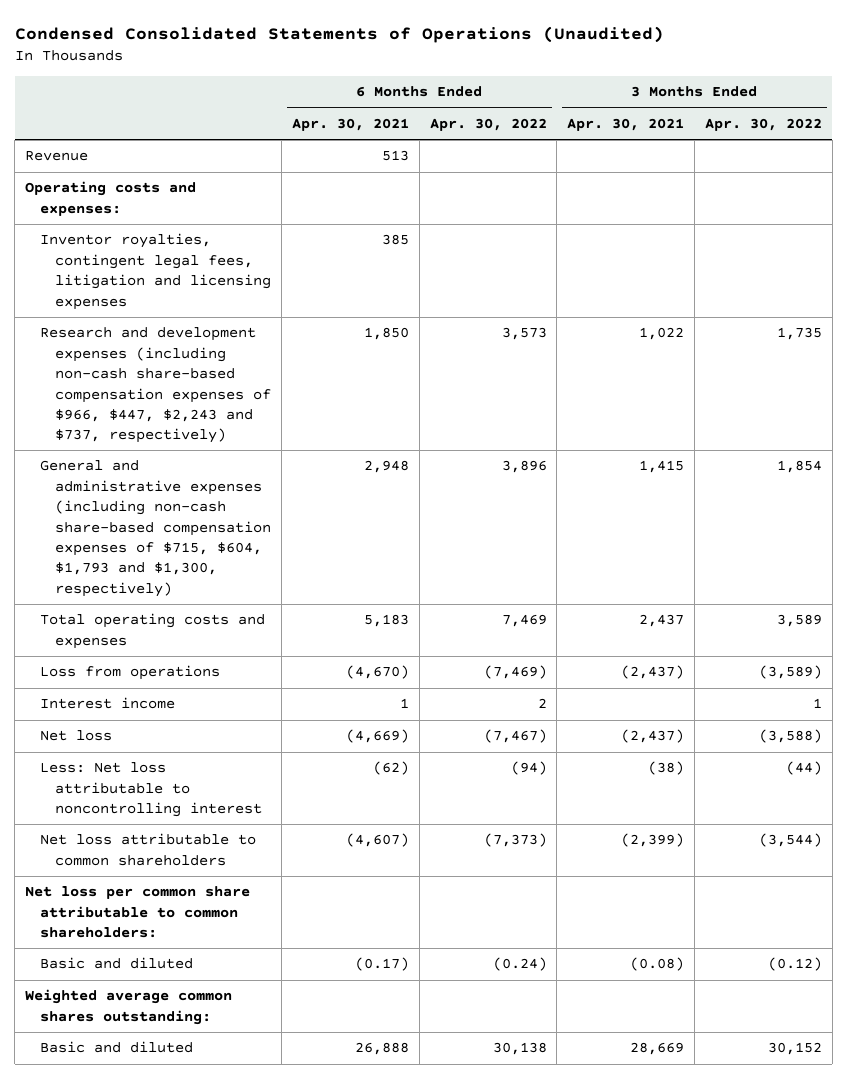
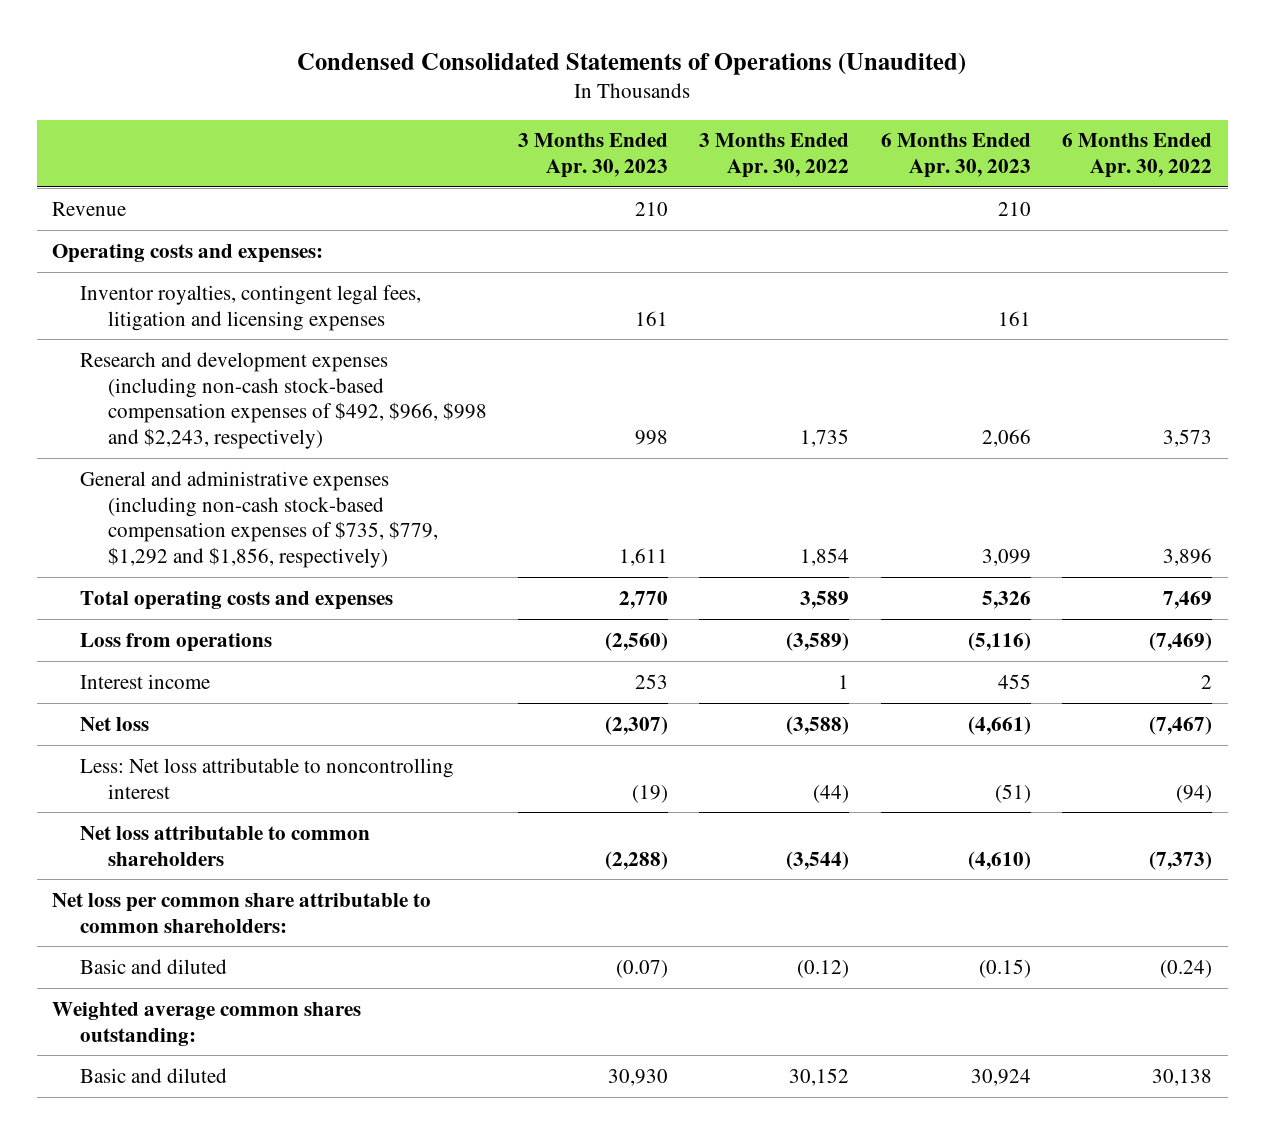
- | 6 Months Ended Apr. 30, 2021 | 6 Months Ended Apr. 30, 2022 | 3 Months Ended Apr. 30, 2021 | 3 Months Ended Apr. 30, 2022
+ | 3 Months Ended Apr. 30, 2023 | 3 Months Ended Apr. 30, 2022 | 6 Months Ended Apr. 30, 2023 | 6 Months Ended Apr. 30, 2022
- Research and development expenses (including non-cash share-based compensation expenses of $966, $447, $2,243 and $737, respectively) | 1,850 | 3,573 | 1,022 | 1,735
- General and administrative expenses (including non-cash share-based compensation expenses of $715, $604, $1,793 and $1,300, respectively) | 2,948 | 3,896 | 1,415 | 1,854
+ Research and development expenses (including non-cash stock-based compensation expenses of $492, $966, $998 and $2,243, respectively) | 998 | 1,735 | 2,066 | 3,573
+ General and administrative expenses (including non-cash stock-based compensation expenses of $735, $779, $1,292 and $1,856, respectively) | 1,611 | 1,854 | 3,099 | 3,896

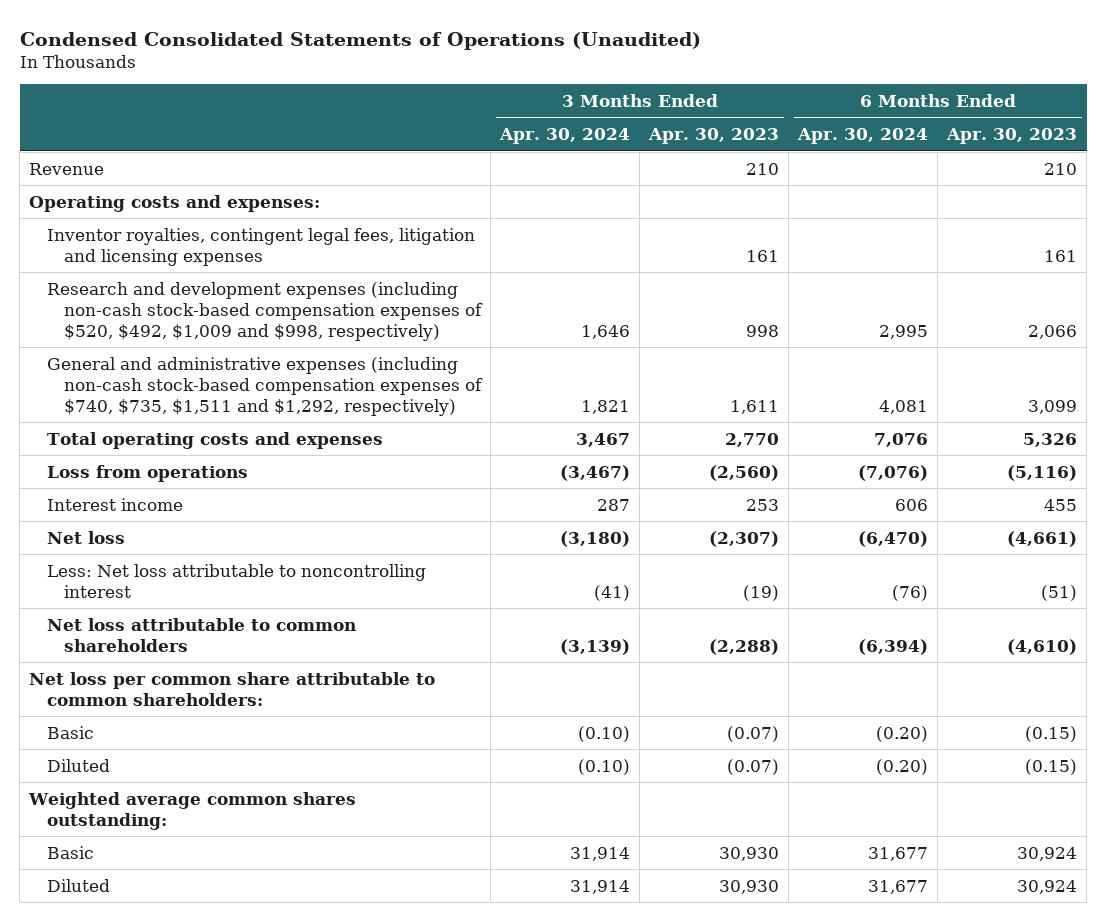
- | 3 Months Ended Apr. 30, 2023 | 3 Months Ended Apr. 30, 2022 | 6 Months Ended Apr. 30, 2023 | 6 Months Ended Apr. 30, 2022
+ | 3 Months Ended Apr. 30, 2024 | 3 Months Ended Apr. 30, 2023 | 6 Months Ended Apr. 30, 2024 | 6 Months Ended Apr. 30, 2023
- Research and development expenses (including non-cash stock-based compensation expenses of $492, $966, $998 and $2,243, respectively) | 998 | 1,735 | 2,066 | 3,573
- General and administrative expenses (including non-cash stock-based compensation expenses of $735, $779, $1,292 and $1,856, respectively) | 1,611 | 1,854 | 3,099 | 3,896
+ Research and development expenses (including non-cash stock-based compensation expenses of $520, $492, $1,009 and $998, respectively) | 1,646 | 998 | 2,995 | 2,066
+ General and administrative expenses (including non-cash stock-based compensation expenses of $740, $735, $1,511 and $1,292, respectively) | 1,821 | 1,611 | 4,081 | 3,099
- Basic and diluted | (0.07) | (0.12) | (0.15) | (0.24)
+ Basic | (0.10) | (0.07) | (0.20) | (0.15)
+ Diluted | (0.10) | (0.07) | (0.20) | (0.15)
- Basic and diluted | 30,930 | 30,152 | 30,924 | 30,138
+ Basic | 31,914 | 30,930 | 31,677 | 30,924
+ Diluted | 31,914 | 30,930 | 31,677 | 30,924

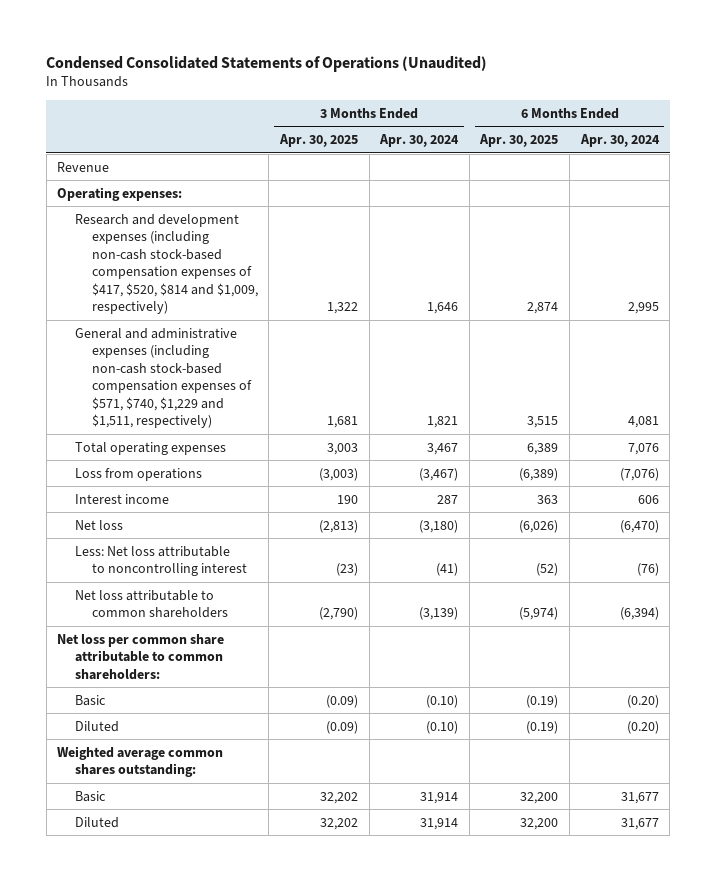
- | 3 Months Ended Apr. 30, 2024 | 3 Months Ended Apr. 30, 2023 | 6 Months Ended Apr. 30, 2024 | 6 Months Ended Apr. 30, 2023
+ | 3 Months Ended Apr. 30, 2025 | 3 Months Ended Apr. 30, 2024 | 6 Months Ended Apr. 30, 2025 | 6 Months Ended Apr. 30, 2024
- Operating costs and expenses:
- Inventor royalties, contingent legal fees, litigation and licensing expenses | | 161 | | 161
- Research and development expenses (including non-cash stock-based compensation expenses of $520, $492, $1,009 and $998, respectively) | 1,646 | 998 | 2,995 | 2,066
- General and administrative expenses (including non-cash stock-based compensation expenses of $740, $735, $1,511 and $1,292, respectively) | 1,821 | 1,611 | 4,081 | 3,099
- Total operating costs and expenses | 3,467 | 2,770 | 7,076 | 5,326
+ Operating expenses:
+ Research and development expenses (including non-cash stock-based compensation expenses of $417, $520, $814 and $1,009, respectively) | 1,322 | 1,646 | 2,874 | 2,995
+ General and administrative expenses (including non-cash stock-based compensation expenses of $571, $740, $1,229 and $1,511, respectively) | 1,681 | 1,821 | 3,515 | 4,081
+ Total operating expenses | 3,003 | 3,467 | 6,389 | 7,076

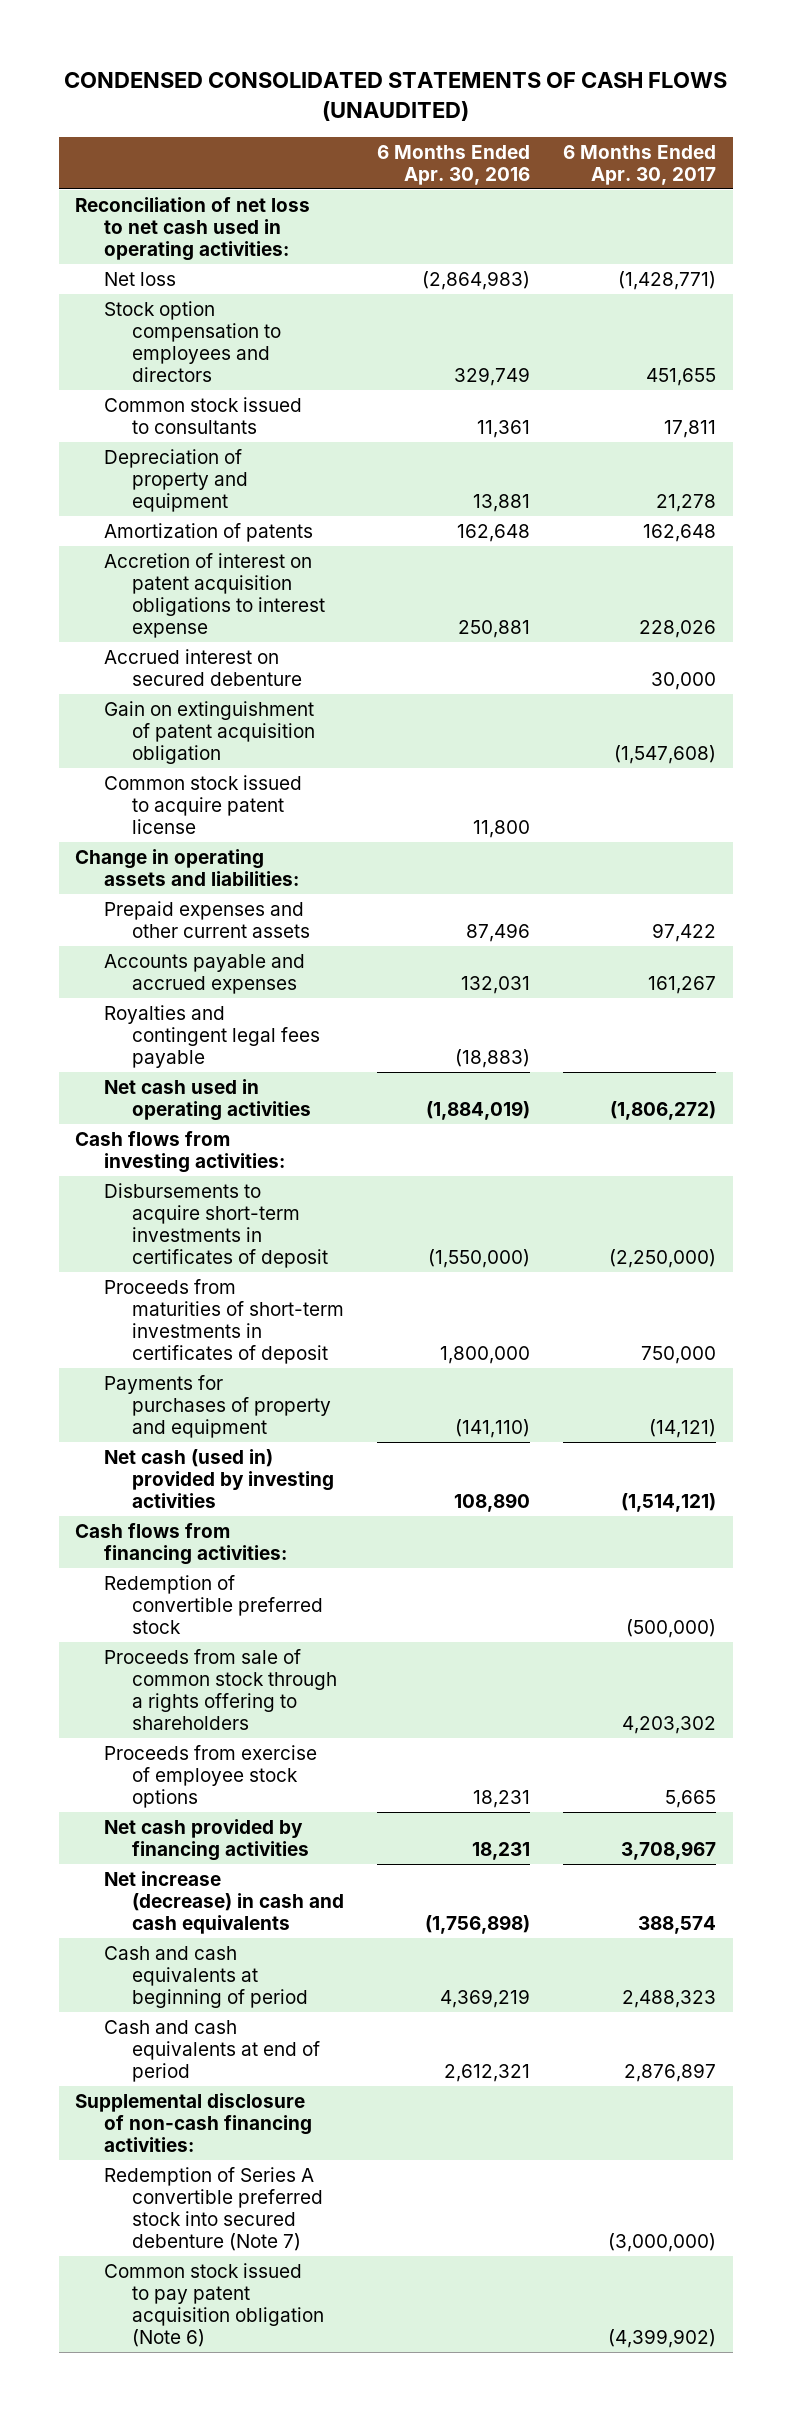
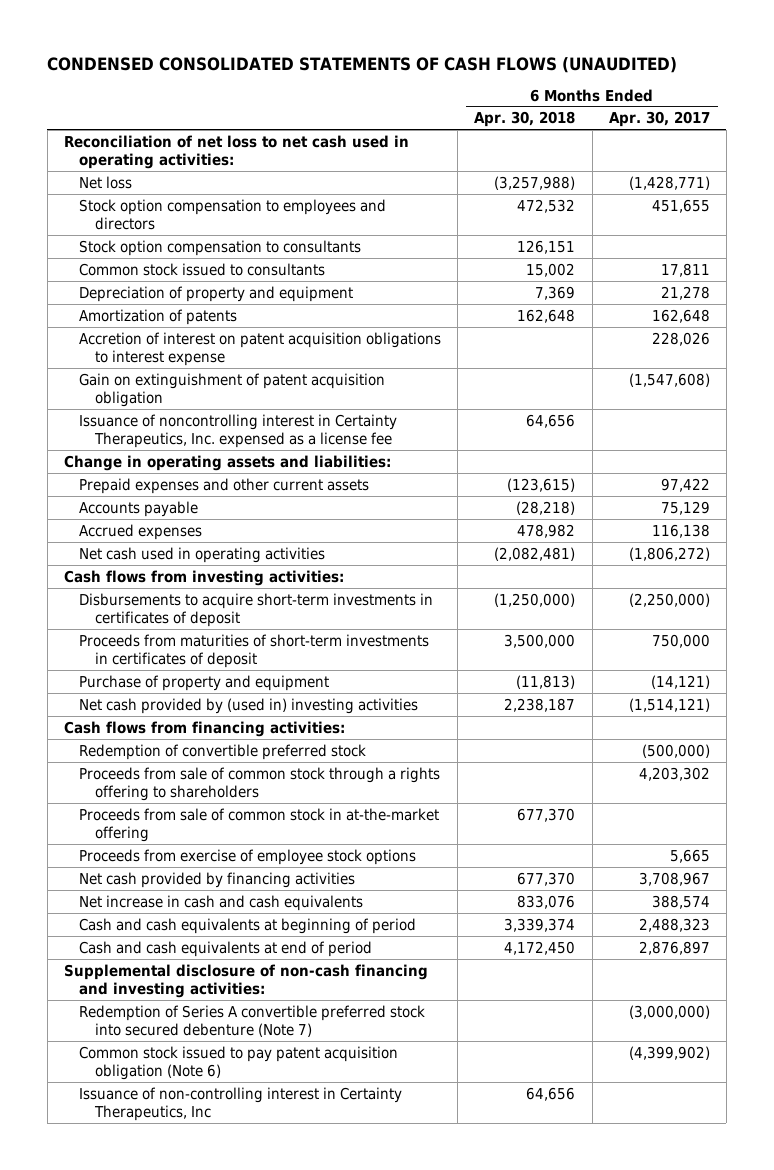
- | 6 Months Ended Apr. 30, 2016 | 6 Months Ended Apr. 30, 2017
+ | 6 Months Ended Apr. 30, 2018 | 6 Months Ended Apr. 30, 2017
+ Stock option compensation to consultants | 126,151 |
- Accrued interest on secured debenture | | 30,000
- Common stock issued to acquire patent license | 11,800 |
+ Issuance of noncontrolling interest in Certainty Therapeutics, Inc. expensed as a license fee | 64,656 |
- Accounts payable and accrued expenses | 132,031 | 161,267
- Royalties and contingent legal fees payable | (18,883) |
+ Accounts payable | (28,218) | 75,129
+ Accrued expenses | 478,982 | 116,138
- Payments for purchases of property and equipment | (141,110) | (14,121)
- Net cash (used in) provided by investing activities | 108,890 | (1,514,121)
+ Purchase of property and equipment | (11,813) | (14,121)
+ Net cash provided by (used in) investing activities | 2,238,187 | (1,514,121)
+ Proceeds from sale of common stock in at-the-market offering | 677,370 |
- Net increase (decrease) in cash and cash equivalents | (1,756,898) | 388,574
+ Net increase in cash and cash equivalents | 833,076 | 388,574
- Supplemental disclosure of non-cash financing activities:
+ Supplemental disclosure of non-cash financing and investing activities:
+ Issuance of non-controlling interest in Certainty Therapeutics, Inc | 64,656 |

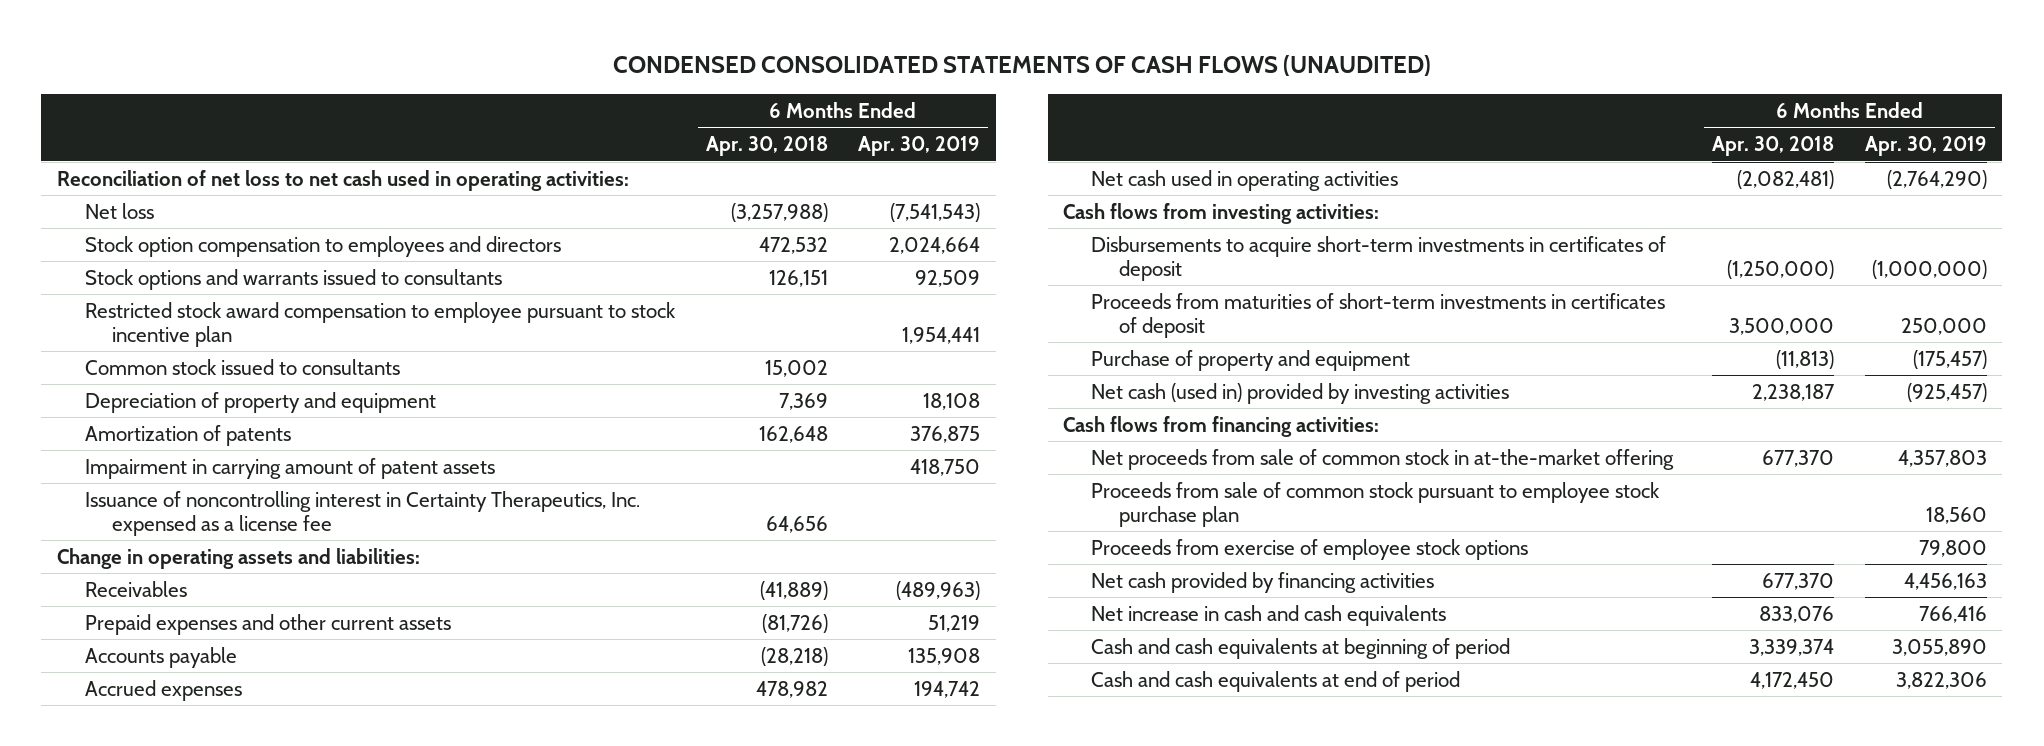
- | 6 Months Ended Apr. 30, 2018 | 6 Months Ended Apr. 30, 2017
+ | 6 Months Ended Apr. 30, 2018 | 6 Months Ended Apr. 30, 2019
- Stock option compensation to consultants | 126,151 |
+ Stock options and warrants issued to consultants | 126,151 | 92,509
+ Restricted stock award compensation to employee pursuant to stock incentive plan | | 1,954,441
- Accretion of interest on patent acquisition obligations to interest expense | | 228,026
- Gain on extinguishment of patent acquisition obligation | | (1,547,608)
+ Impairment in carrying amount of patent assets | | 418,750
- Prepaid expenses and other current assets | (123,615) | 97,422
+ Receivables | (41,889) | (489,963)
+ Prepaid expenses and other current assets | (81,726) | 51,219
- Net cash provided by (used in) investing activities | 2,238,187 | (1,514,121)
+ Net cash (used in) provided by investing activities | 2,238,187 | (925,457)
- Redemption of convertible preferred stock | | (500,000)
- Proceeds from sale of common stock through a rights offering to shareholders | | 4,203,302
- Proceeds from sale of common stock in at-the-market offering | 677,370 |
+ Net proceeds from sale of common stock in at-the-market offering | 677,370 | 4,357,803
+ Proceeds from sale of common stock pursuant to employee stock purchase plan | | 18,560
- Supplemental disclosure of non-cash financing and investing activities:
- Redemption of Series A convertible preferred stock into secured debenture (Note 7) | | (3,000,000)
- Common stock issued to pay patent acquisition obligation (Note 6) | | (4,399,902)
- Issuance of non-controlling interest in Certainty Therapeutics, Inc | 64,656 |

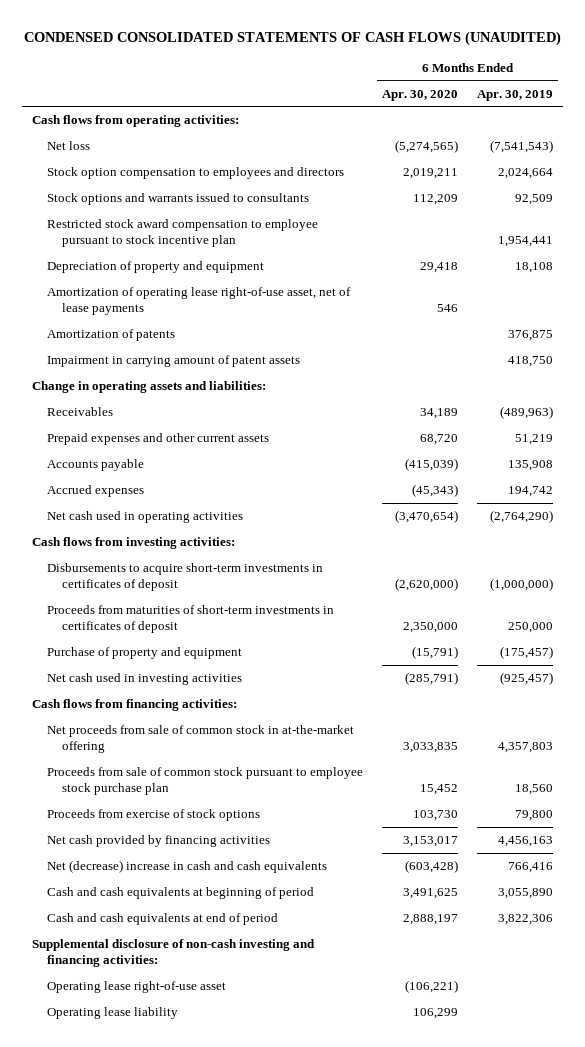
- | 6 Months Ended Apr. 30, 2018 | 6 Months Ended Apr. 30, 2019
+ | 6 Months Ended Apr. 30, 2020 | 6 Months Ended Apr. 30, 2019
- Reconciliation of net loss to net cash used in operating activities:
+ Cash flows from operating activities:
- Common stock issued to consultants | 15,002 |
+ Amortization of operating lease right-of-use asset, net of lease payments | 546 |
- Issuance of noncontrolling interest in Certainty Therapeutics, Inc. expensed as a license fee | 64,656 |
- Net cash (used in) provided by investing activities | 2,238,187 | (925,457)
+ Net cash used in investing activities | (285,791) | (925,457)
- Proceeds from exercise of employee stock options | | 79,800
+ Proceeds from exercise of stock options | 103,730 | 79,800
- Net increase in cash and cash equivalents | 833,076 | 766,416
+ Net (decrease) increase in cash and cash equivalents | (603,428) | 766,416
+ Supplemental disclosure of non-cash investing and financing activities:
+ Operating lease right-of-use asset | (106,221) |
+ Operating lease liability | 106,299 |

